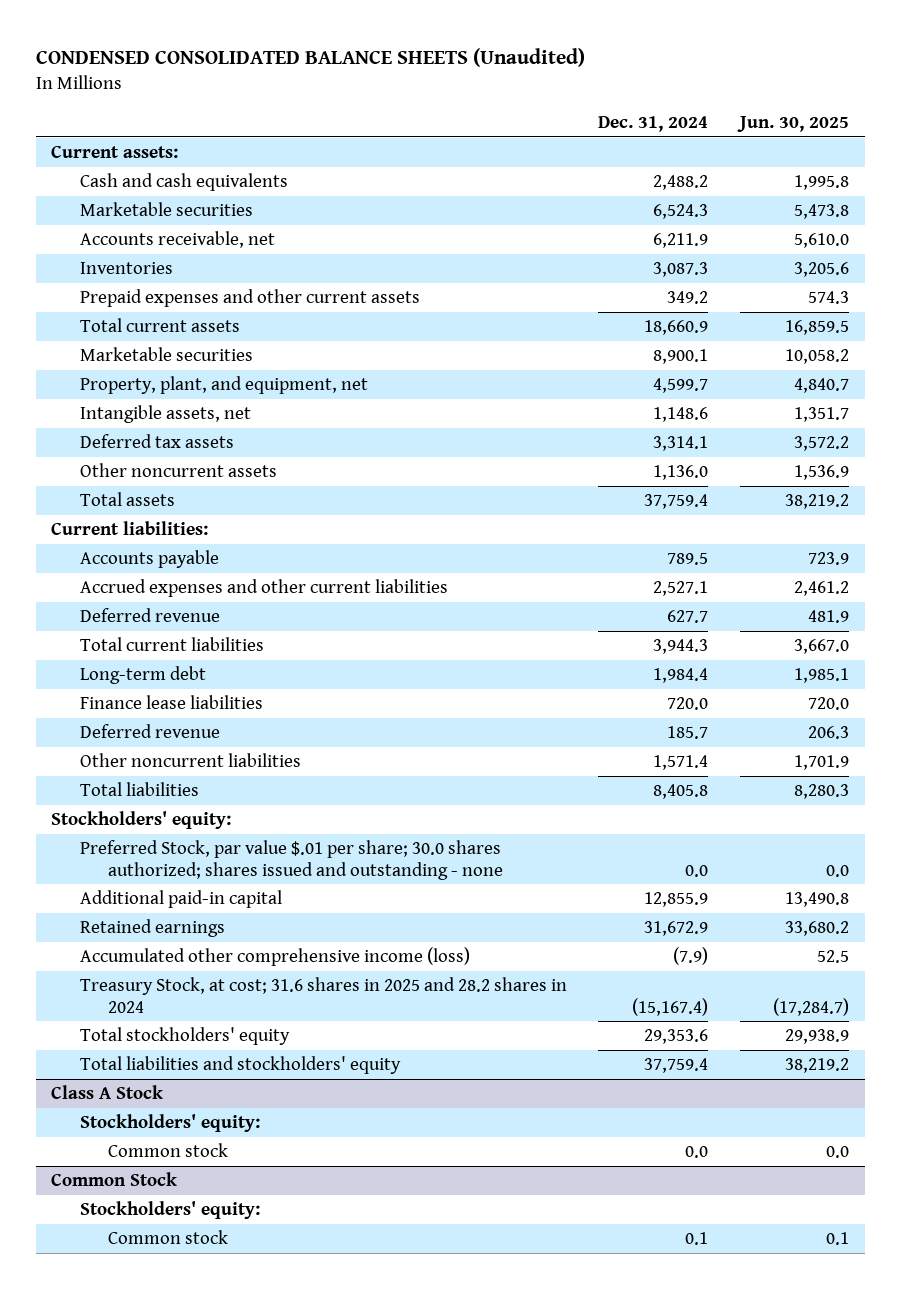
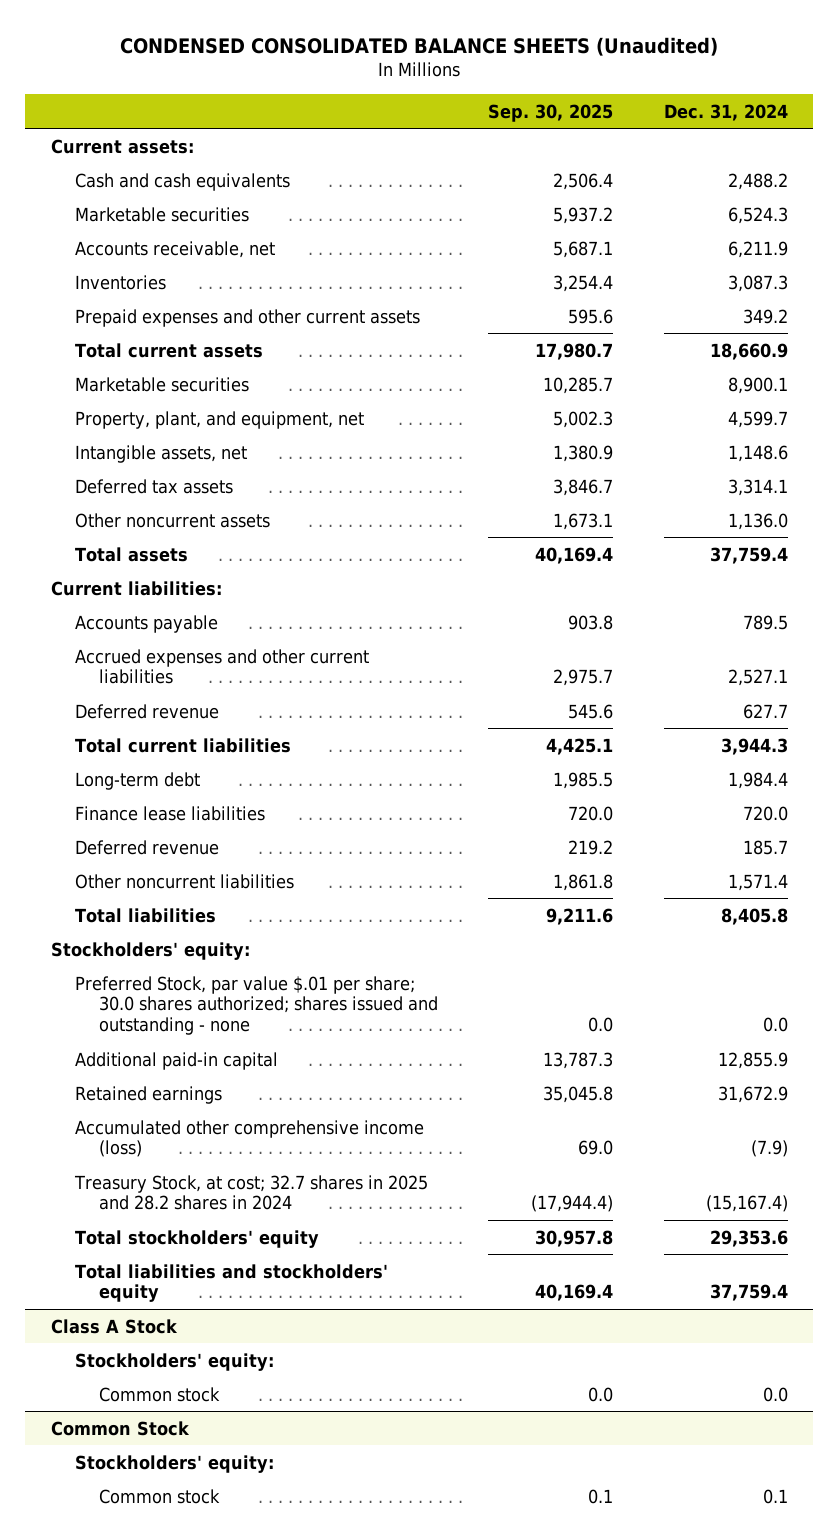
- | Dec. 31, 2024 | Jun. 30, 2025
+ | Sep. 30, 2025 | Dec. 31, 2024
- Treasury Stock, at cost; 31.6 shares in 2025 and 28.2 shares in 2024 | (15,167.4) | (17,284.7)
+ Treasury Stock, at cost; 32.7 shares in 2025 and 28.2 shares in 2024 | (17,944.4) | (15,167.4)

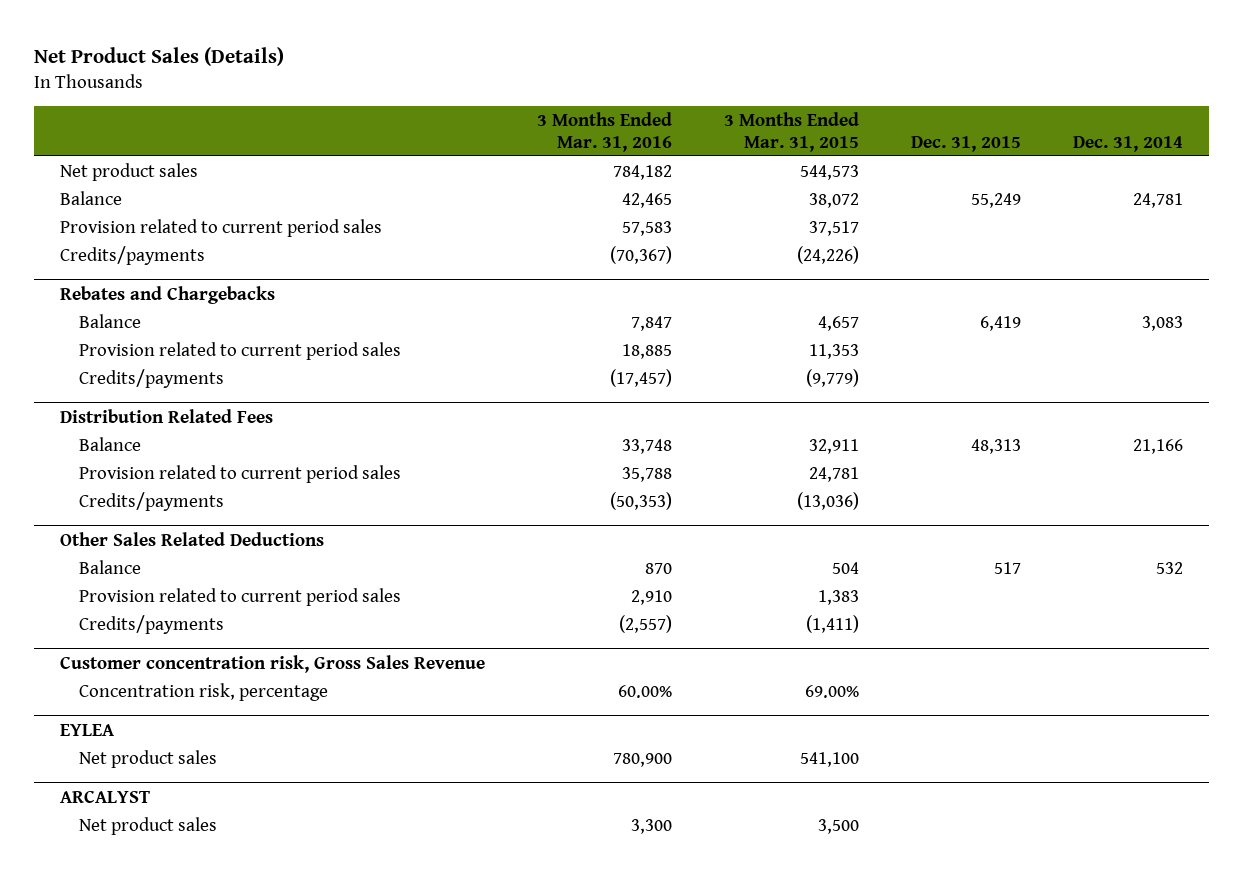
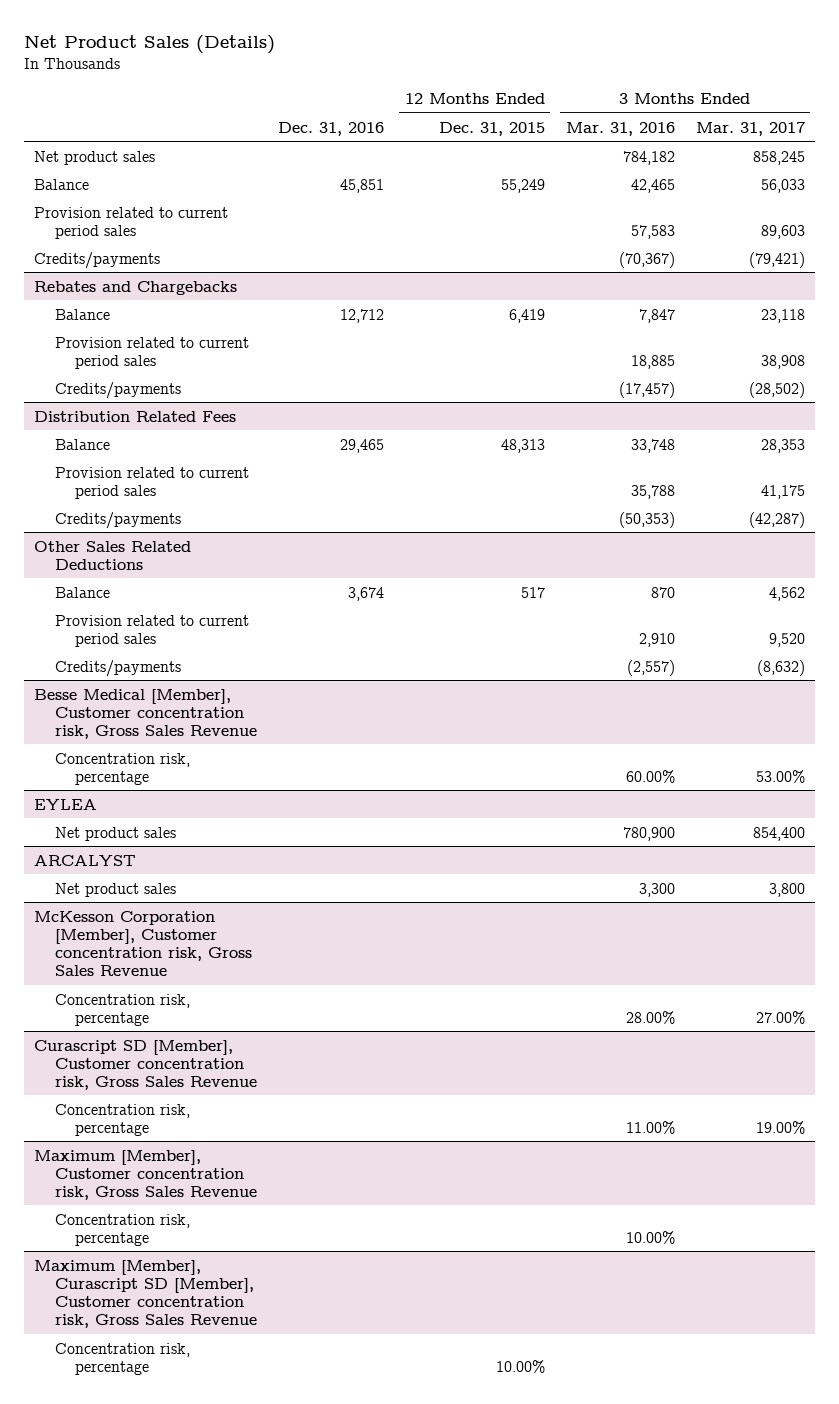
- | 3 Months Ended Mar. 31, 2016 | 3 Months Ended Mar. 31, 2015 | Dec. 31, 2015 | Dec. 31, 2014
+ | Dec. 31, 2016 | 12 Months Ended Dec. 31, 2015 | 3 Months Ended Mar. 31, 2016 | 3 Months Ended Mar. 31, 2017
- Customer concentration risk, Gross Sales Revenue
+ Besse Medical [Member], Customer concentration risk, Gross Sales Revenue
+ McKesson Corporation [Member], Customer concentration risk, Gross Sales Revenue
+ Concentration risk, percentage | | | 28.00% | 27.00%
+ Curascript SD [Member], Customer concentration risk, Gross Sales Revenue
+ Concentration risk, percentage | | | 11.00% | 19.00%
+ Maximum [Member], Customer concentration risk, Gross Sales Revenue
+ Concentration risk, percentage | | | 10.00% |
+ Maximum [Member], Curascript SD [Member], Customer concentration risk, Gross Sales Revenue
+ Concentration risk, percentage | | 10.00% | |

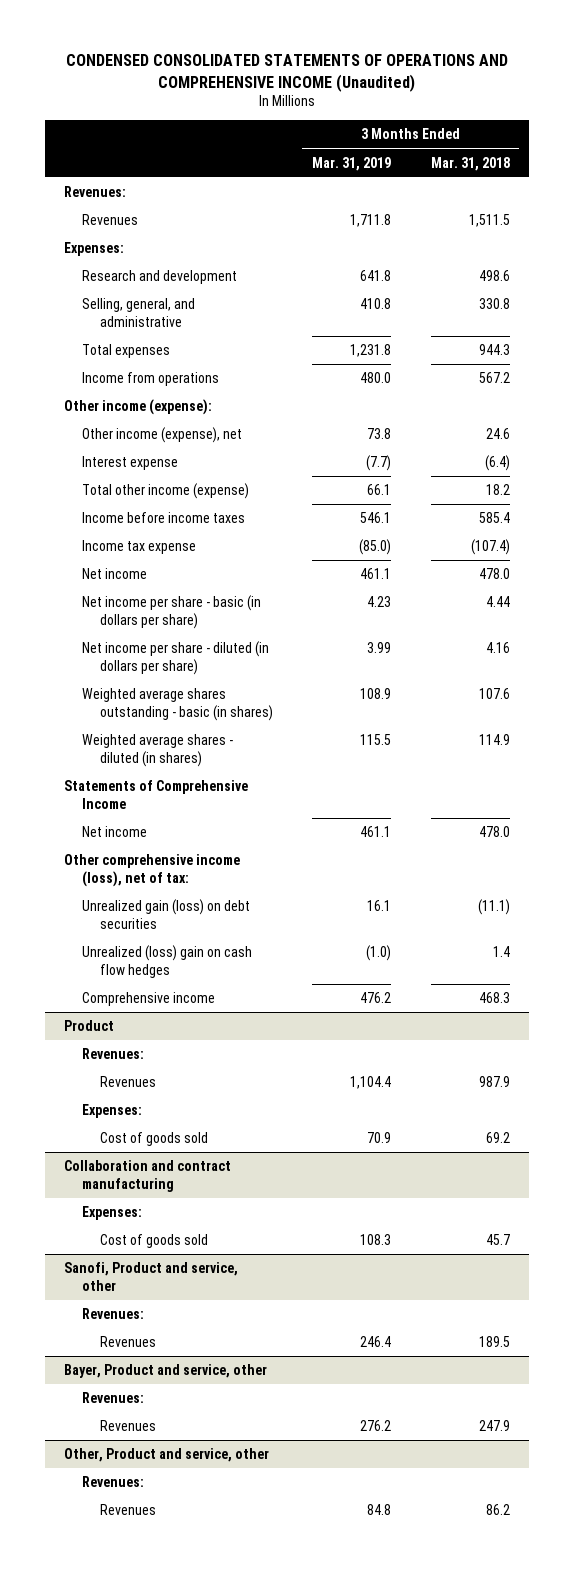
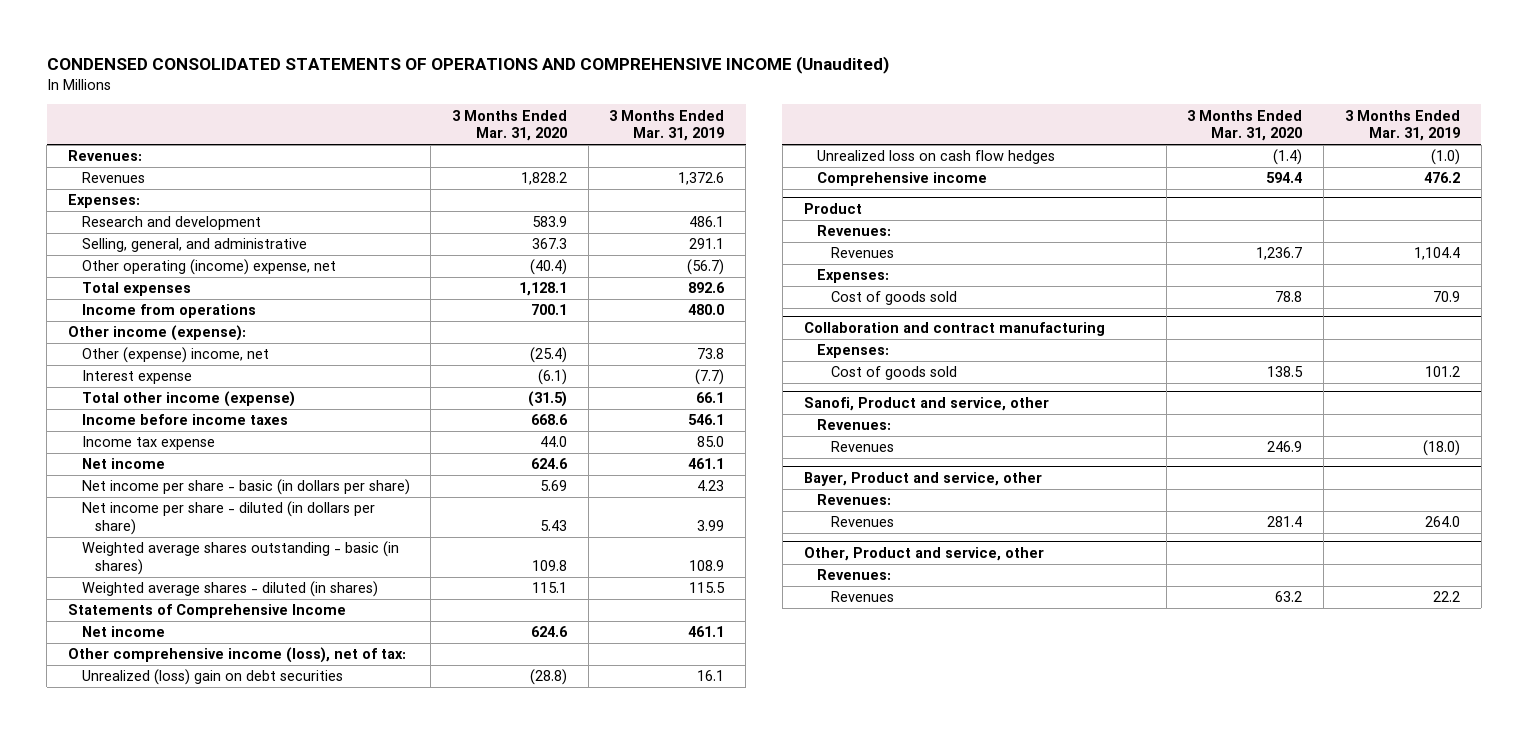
- | 3 Months Ended Mar. 31, 2019 | 3 Months Ended Mar. 31, 2018
+ | 3 Months Ended Mar. 31, 2020 | 3 Months Ended Mar. 31, 2019
- Revenues | 1,711.8 | 1,511.5
+ Revenues | 1,828.2 | 1,372.6
- Research and development | 641.8 | 498.6
- Selling, general, and administrative | 410.8 | 330.8
- Total expenses | 1,231.8 | 944.3
+ Research and development | 583.9 | 486.1
+ Selling, general, and administrative | 367.3 | 291.1
+ Other operating (income) expense, net | (40.4) | (56.7)
+ Total expenses | 1,128.1 | 892.6
- Other income (expense), net | 73.8 | 24.6
+ Other (expense) income, net | (25.4) | 73.8
- Income tax expense | (85.0) | (107.4)
+ Income tax expense | 44.0 | 85.0
- Unrealized gain (loss) on debt securities | 16.1 | (11.1)
- Unrealized (loss) gain on cash flow hedges | (1.0) | 1.4
+ Unrealized (loss) gain on debt securities | (28.8) | 16.1
+ Unrealized loss on cash flow hedges | (1.4) | (1.0)
@ Collaboration and contract manufacturing
- Cost of goods sold | 108.3 | 45.7
+ Cost of goods sold | 138.5 | 101.2
@ Sanofi, Product and service, other
- Revenues | 246.4 | 189.5
+ Revenues | 246.9 | (18.0)
@ Bayer, Product and service, other
- Revenues | 276.2 | 247.9
+ Revenues | 281.4 | 264.0
@ Other, Product and service, other
- Revenues | 84.8 | 86.2
+ Revenues | 63.2 | 22.2

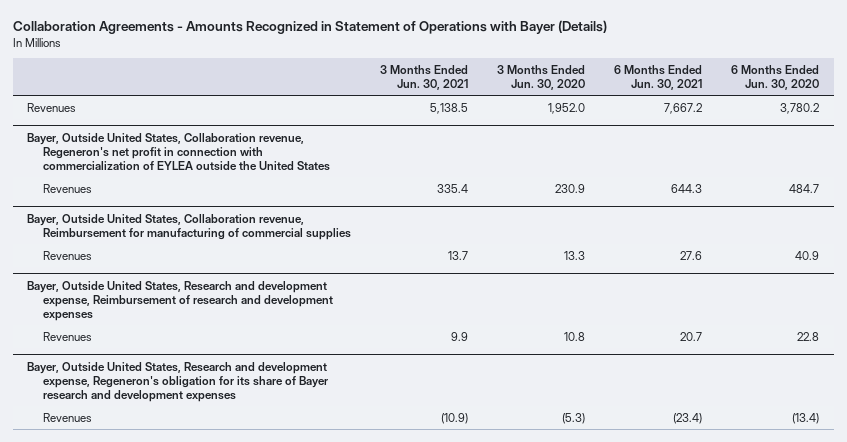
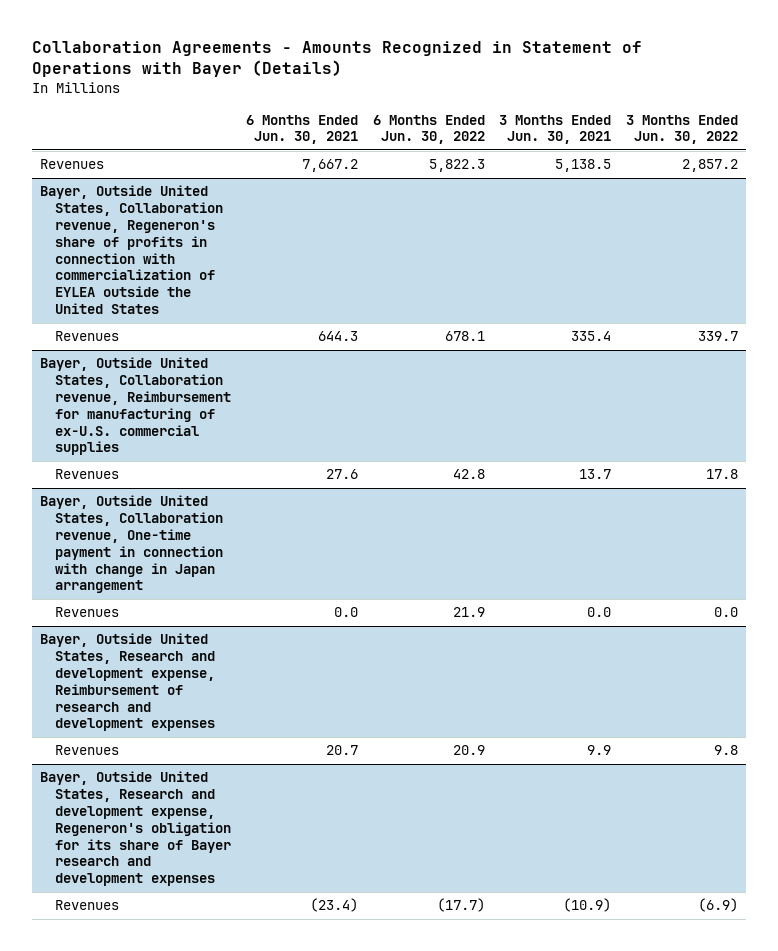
- | 3 Months Ended Jun. 30, 2021 | 3 Months Ended Jun. 30, 2020 | 6 Months Ended Jun. 30, 2021 | 6 Months Ended Jun. 30, 2020
+ | 6 Months Ended Jun. 30, 2021 | 6 Months Ended Jun. 30, 2022 | 3 Months Ended Jun. 30, 2021 | 3 Months Ended Jun. 30, 2022
- Bayer, Outside United States, Collaboration revenue, Regeneron's net profit in connection with commercialization of EYLEA outside the United States
+ Bayer, Outside United States, Collaboration revenue, Regeneron's share of profits in connection with commercialization of EYLEA outside the United States
- Bayer, Outside United States, Collaboration revenue, Reimbursement for manufacturing of commercial supplies
+ Bayer, Outside United States, Collaboration revenue, Reimbursement for manufacturing of ex-U.S. commercial supplies
+ Bayer, Outside United States, Collaboration revenue, One-time payment in connection with change in Japan arrangement
+ Revenues | 0.0 | 21.9 | 0.0 | 0.0

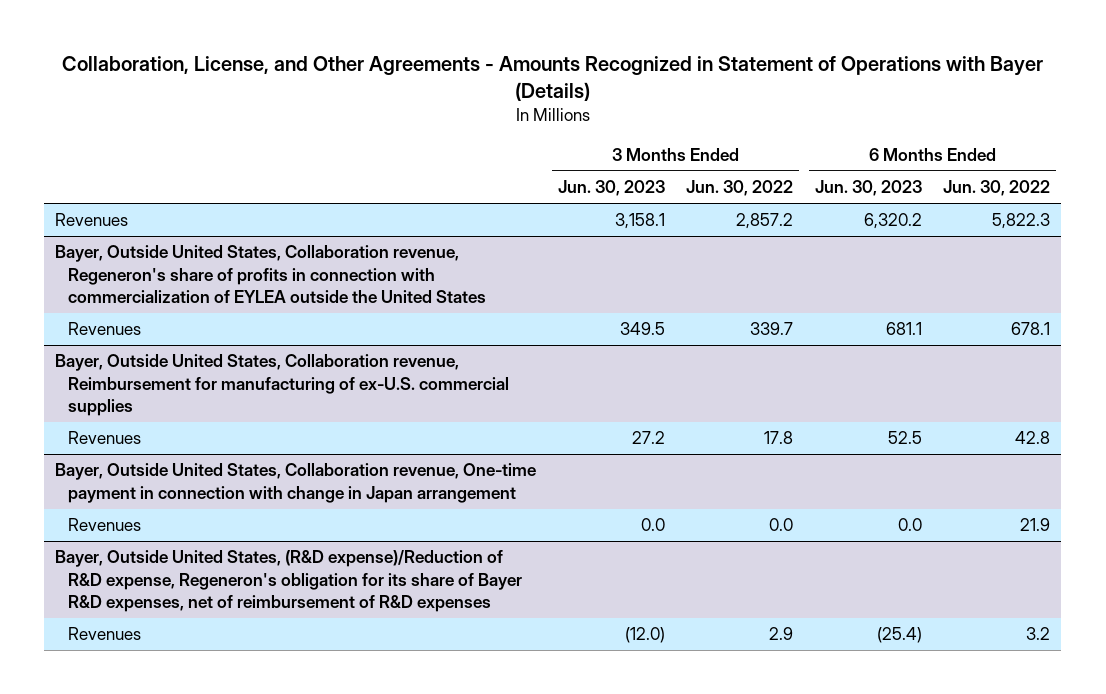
- Collaboration Agreements - Amounts Recognized in Statement of Operations with Bayer (Details)
+ Collaboration, License, and Other Agreements - Amounts Recognized in Statement of Operations with Bayer (Details)
- | 6 Months Ended Jun. 30, 2021 | 6 Months Ended Jun. 30, 2022 | 3 Months Ended Jun. 30, 2021 | 3 Months Ended Jun. 30, 2022
+ | 3 Months Ended Jun. 30, 2023 | 3 Months Ended Jun. 30, 2022 | 6 Months Ended Jun. 30, 2023 | 6 Months Ended Jun. 30, 2022
- Bayer, Outside United States, Research and development expense, Reimbursement of research and development expenses
- Revenues | 20.7 | 20.9 | 9.9 | 9.8
- Bayer, Outside United States, Research and development expense, Regeneron's obligation for its share of Bayer research and development expenses
- Revenues | (23.4) | (17.7) | (10.9) | (6.9)
+ Bayer, Outside United States, (R&D expense)/Reduction of R&D expense, Regeneron's obligation for its share of Bayer R&D expenses, net of reimbursement of R&D expenses
+ Revenues | (12.0) | 2.9 | (25.4) | 3.2

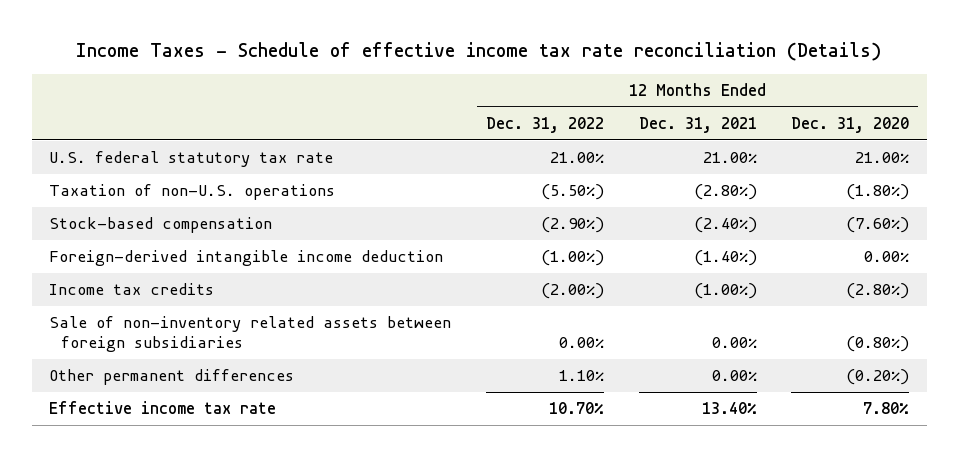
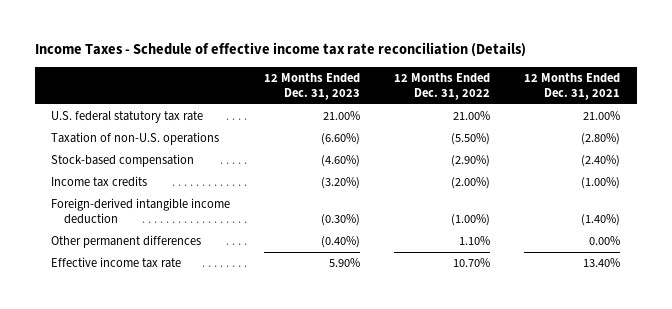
- | 12 Months Ended Dec. 31, 2022 | 12 Months Ended Dec. 31, 2021 | 12 Months Ended Dec. 31, 2020
+ | 12 Months Ended Dec. 31, 2023 | 12 Months Ended Dec. 31, 2022 | 12 Months Ended Dec. 31, 2021
- Sale of non-inventory related assets between foreign subsidiaries | 0.00% | 0.00% | (0.80%)
moved down: Foreign-derived intangible income deduction | (0.30%) | (1.00%) | (1.40%)

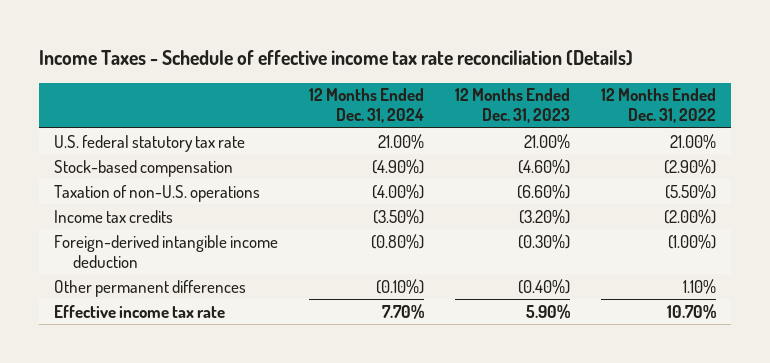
- | 12 Months Ended Dec. 31, 2023 | 12 Months Ended Dec. 31, 2022 | 12 Months Ended Dec. 31, 2021
+ | 12 Months Ended Dec. 31, 2024 | 12 Months Ended Dec. 31, 2023 | 12 Months Ended Dec. 31, 2022
moved down: Taxation of non-U.S. operations | (4.00%) | (6.60%) | (5.50%)

